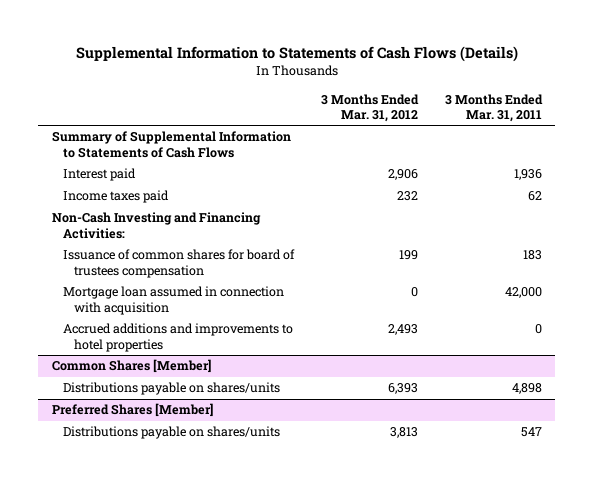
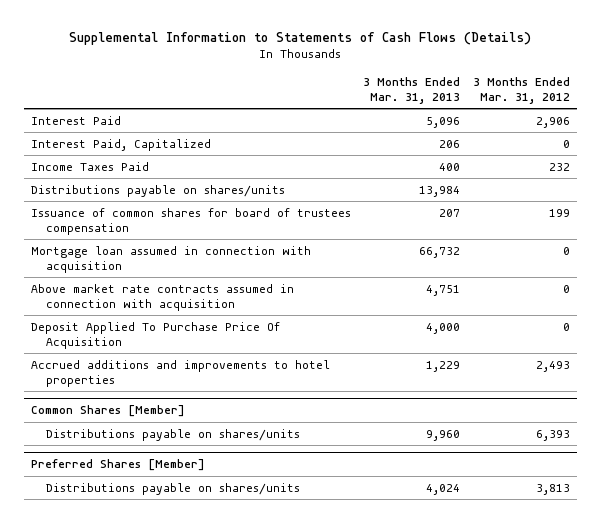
- | 3 Months Ended Mar. 31, 2012 | 3 Months Ended Mar. 31, 2011
+ | 3 Months Ended Mar. 31, 2013 | 3 Months Ended Mar. 31, 2012
- Summary of Supplemental Information to Statements of Cash Flows
- Interest paid | 2,906 | 1,936
- Income taxes paid | 232 | 62
- Non-Cash Investing and Financing Activities:
+ Interest Paid | 5,096 | 2,906
+ Interest Paid, Capitalized | 206 | 0
+ Income Taxes Paid | 400 | 232
+ Distributions payable on shares/units | 13,984 |
+ Above market rate contracts assumed in connection with acquisition | 4,751 | 0
+ Deposit Applied To Purchase Price Of Acquisition | 4,000 | 0

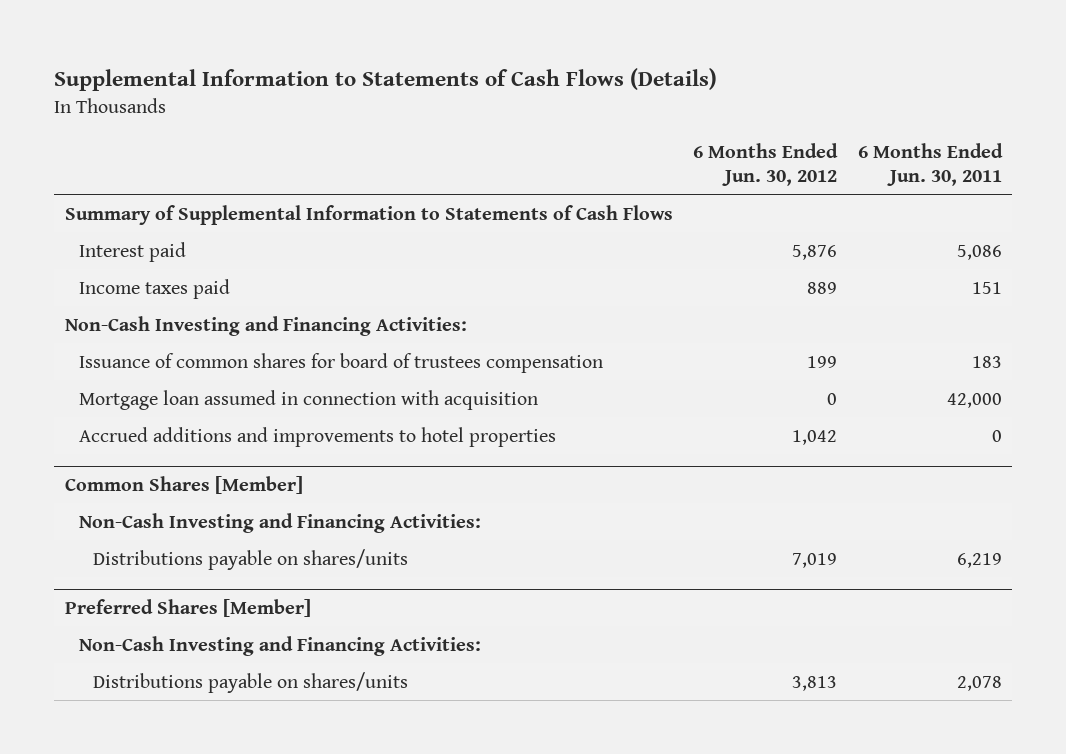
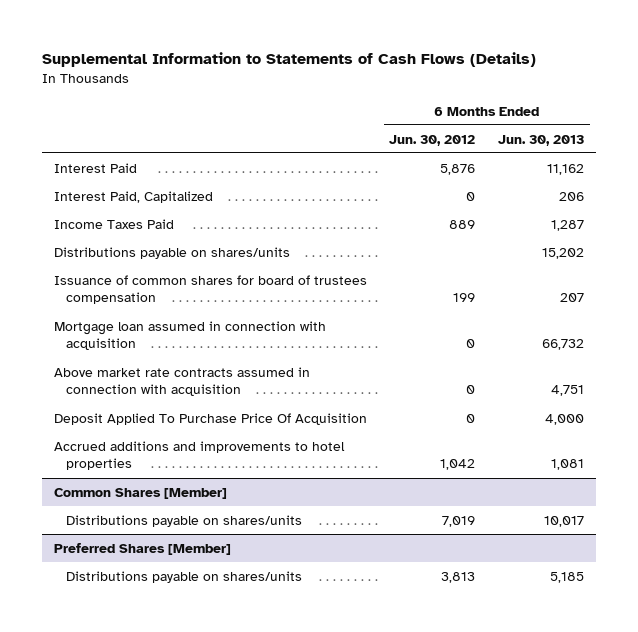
- | 6 Months Ended Jun. 30, 2012 | 6 Months Ended Jun. 30, 2011
+ | 6 Months Ended Jun. 30, 2012 | 6 Months Ended Jun. 30, 2013
- Summary of Supplemental Information to Statements of Cash Flows
- Interest paid | 5,876 | 5,086
- Income taxes paid | 889 | 151
- Non-Cash Investing and Financing Activities:
+ Interest Paid | 5,876 | 11,162
+ Interest Paid, Capitalized | 0 | 206
+ Income Taxes Paid | 889 | 1,287
+ Distributions payable on shares/units | | 15,202
+ Above market rate contracts assumed in connection with acquisition | 0 | 4,751
+ Deposit Applied To Purchase Price Of Acquisition | 0 | 4,000
@ Common Shares [Member]
- Non-Cash Investing and Financing Activities:
@ Preferred Shares [Member]
- Non-Cash Investing and Financing Activities:

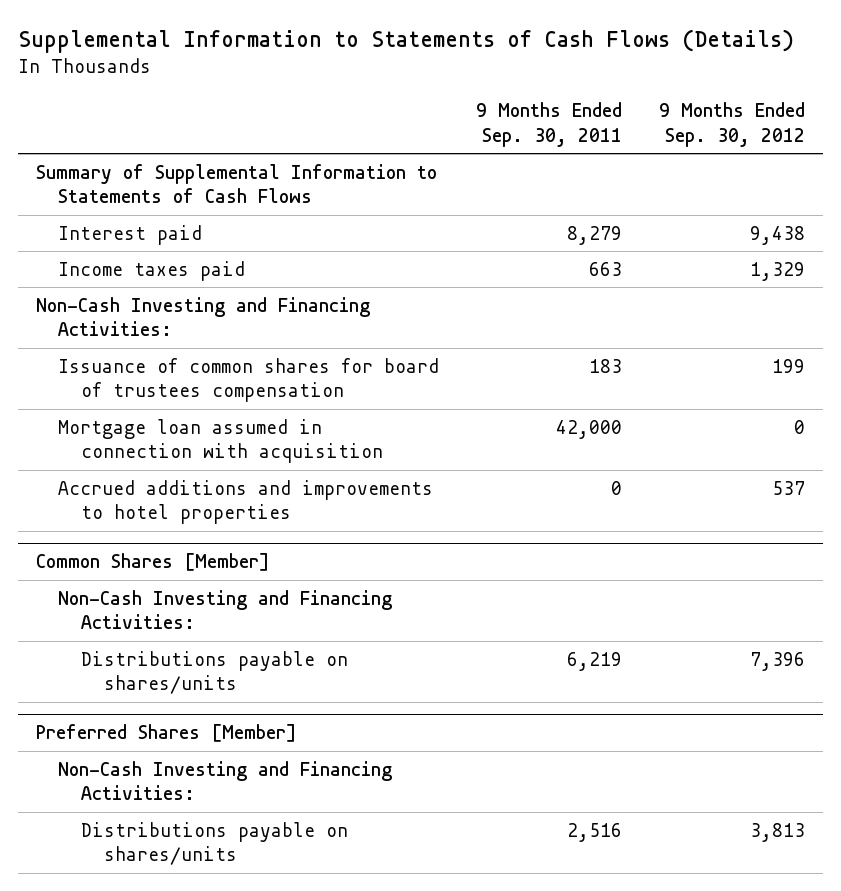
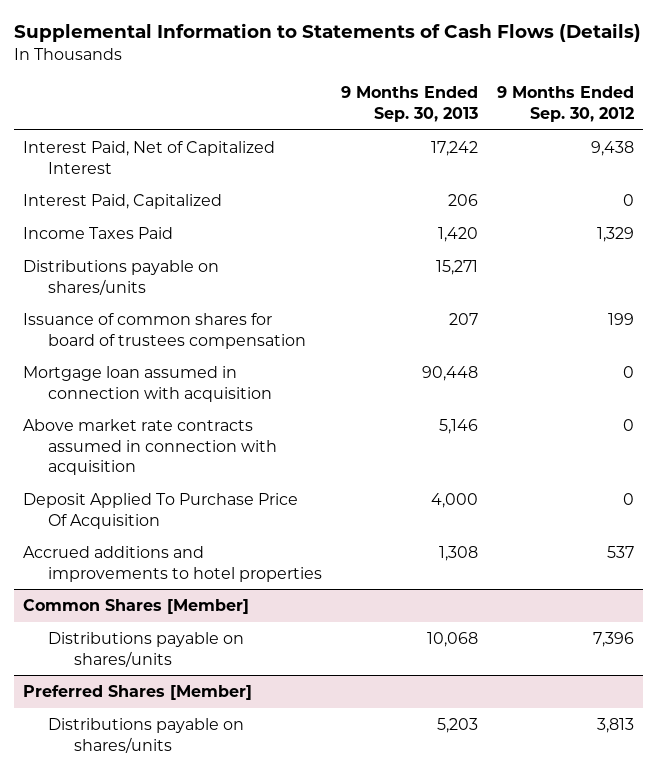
- | 9 Months Ended Sep. 30, 2011 | 9 Months Ended Sep. 30, 2012
+ | 9 Months Ended Sep. 30, 2013 | 9 Months Ended Sep. 30, 2012
- Summary of Supplemental Information to Statements of Cash Flows
- Interest paid | 8,279 | 9,438
- Income taxes paid | 663 | 1,329
- Non-Cash Investing and Financing Activities:
+ Interest Paid, Net of Capitalized Interest | 17,242 | 9,438
+ Interest Paid, Capitalized | 206 | 0
+ Income Taxes Paid | 1,420 | 1,329
+ Distributions payable on shares/units | 15,271 |
+ Above market rate contracts assumed in connection with acquisition | 5,146 | 0
+ Deposit Applied To Purchase Price Of Acquisition | 4,000 | 0
@ Common Shares [Member]
- Non-Cash Investing and Financing Activities:
@ Preferred Shares [Member]
- Non-Cash Investing and Financing Activities:

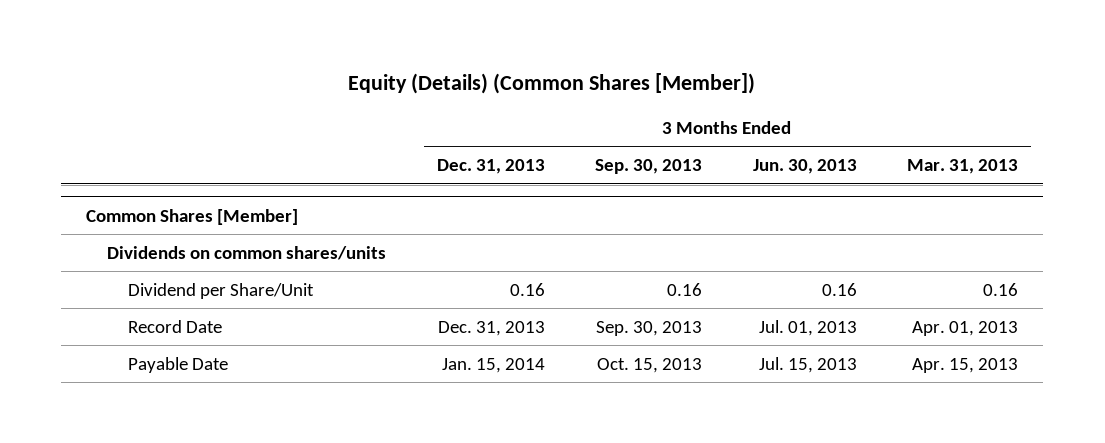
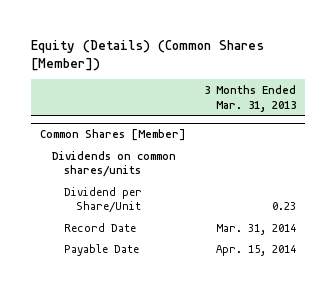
- | 3 Months Ended Dec. 31, 2013 | 3 Months Ended Sep. 30, 2013 | 3 Months Ended Jun. 30, 2013 | 3 Months Ended Mar. 31, 2013
+ | 3 Months Ended Mar. 31, 2013
@ Common Shares [Member]
- Dividend per Share/Unit | 0.16 | 0.16 | 0.16 | 0.16
- Record Date | Dec. 31, 2013 | Sep. 30, 2013 | Jul. 01, 2013 | Apr. 01, 2013
- Payable Date | Jan. 15, 2014 | Oct. 15, 2013 | Jul. 15, 2013 | Apr. 15, 2013
+ Dividend per Share/Unit | 0.23
+ Record Date | Mar. 31, 2014
+ Payable Date | Apr. 15, 2014

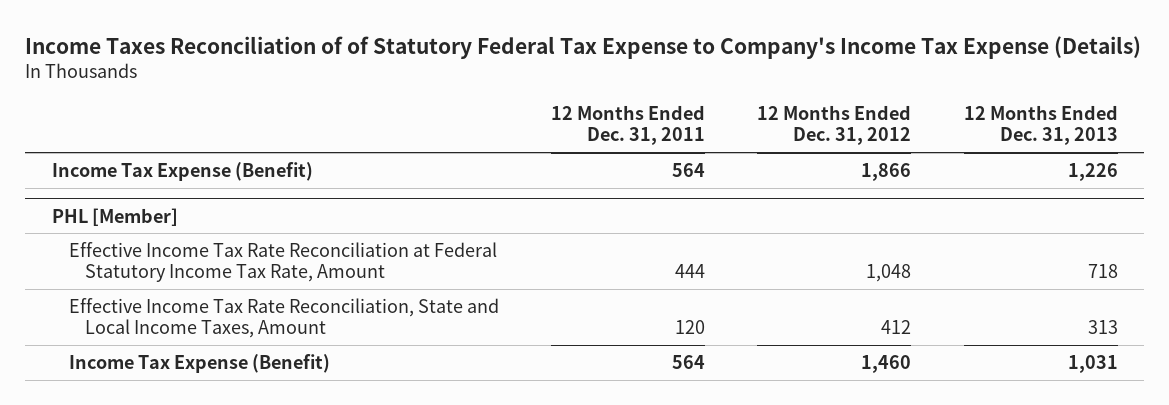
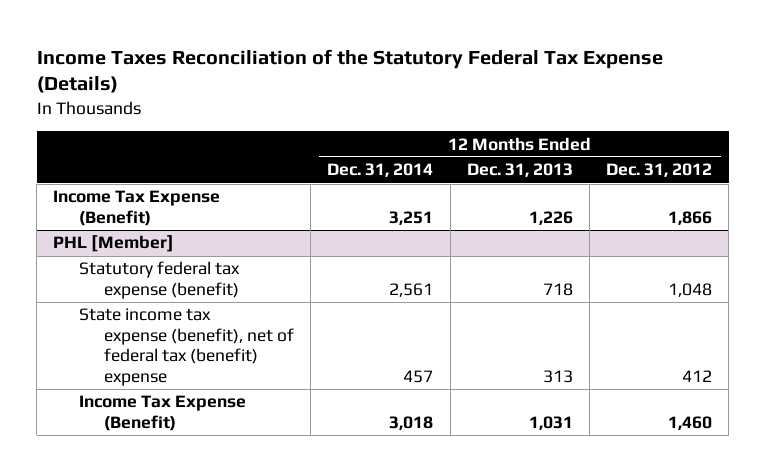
- Income Taxes Reconciliation of of Statutory Federal Tax Expense to Company's Income Tax Expense (Details)
+ Income Taxes Reconciliation of the Statutory Federal Tax Expense (Details)
- | 12 Months Ended Dec. 31, 2011 | 12 Months Ended Dec. 31, 2012 | 12 Months Ended Dec. 31, 2013
+ | 12 Months Ended Dec. 31, 2014 | 12 Months Ended Dec. 31, 2013 | 12 Months Ended Dec. 31, 2012
@ PHL [Member]
- Effective Income Tax Rate Reconciliation at Federal Statutory Income Tax Rate, Amount | 444 | 1,048 | 718
- Effective Income Tax Rate Reconciliation, State and Local Income Taxes, Amount | 120 | 412 | 313
+ Statutory federal tax expense (benefit) | 2,561 | 718 | 1,048
+ State income tax expense (benefit), net of federal tax (benefit) expense | 457 | 313 | 412

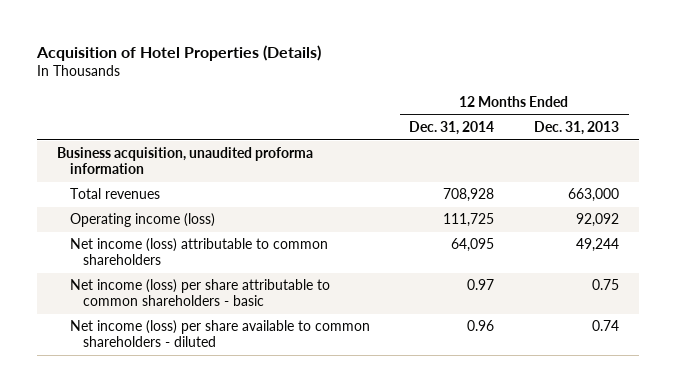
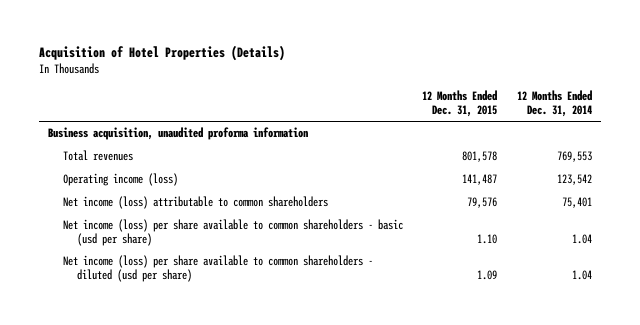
- | 12 Months Ended Dec. 31, 2014 | 12 Months Ended Dec. 31, 2013
+ | 12 Months Ended Dec. 31, 2015 | 12 Months Ended Dec. 31, 2014
- Total revenues | 708,928 | 663,000
- Operating income (loss) | 111,725 | 92,092
- Net income (loss) attributable to common shareholders | 64,095 | 49,244
- Net income (loss) per share attributable to common shareholders - basic | 0.97 | 0.75
- Net income (loss) per share available to common shareholders - diluted | 0.96 | 0.74
+ Total revenues | 801,578 | 769,553
+ Operating income (loss) | 141,487 | 123,542
+ Net income (loss) attributable to common shareholders | 79,576 | 75,401
+ Net income (loss) per share available to common shareholders - basic (usd per share) | 1.10 | 1.04
+ Net income (loss) per share available to common shareholders - diluted (usd per share) | 1.09 | 1.04

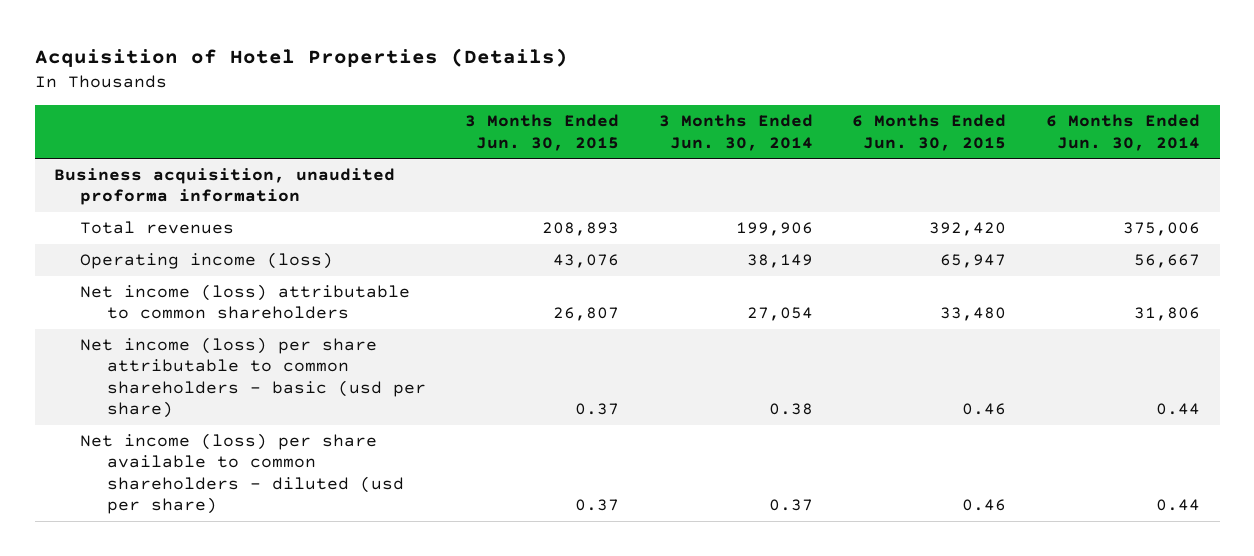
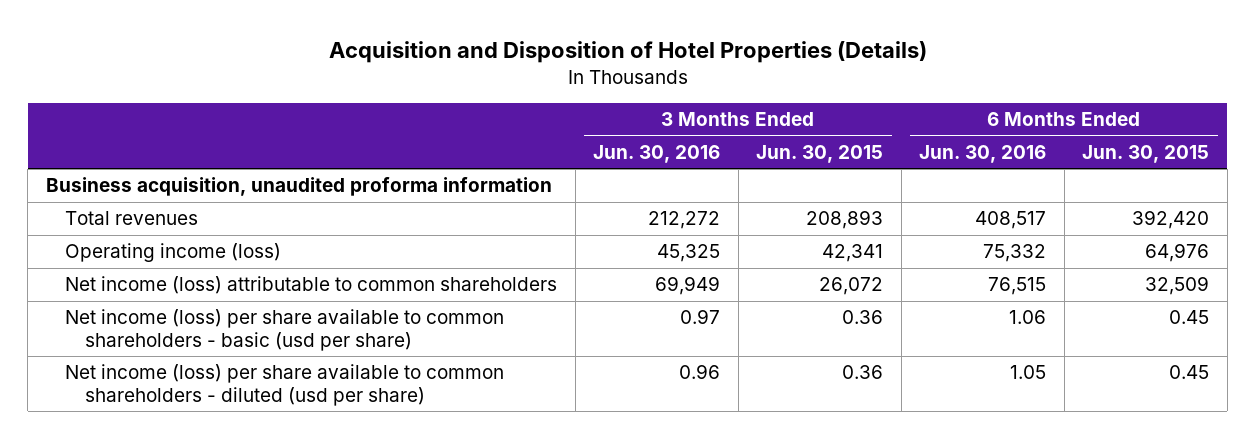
- Acquisition of Hotel Properties (Details)
+ Acquisition and Disposition of Hotel Properties (Details)
- | 3 Months Ended Jun. 30, 2015 | 3 Months Ended Jun. 30, 2014 | 6 Months Ended Jun. 30, 2015 | 6 Months Ended Jun. 30, 2014
+ | 3 Months Ended Jun. 30, 2016 | 3 Months Ended Jun. 30, 2015 | 6 Months Ended Jun. 30, 2016 | 6 Months Ended Jun. 30, 2015
- Operating income (loss) | 43,076 | 38,149 | 65,947 | 56,667
- Net income (loss) attributable to common shareholders | 26,807 | 27,054 | 33,480 | 31,806
- Net income (loss) per share attributable to common shareholders - basic (usd per share) | 0.37 | 0.38 | 0.46 | 0.44
- Net income (loss) per share available to common shareholders - diluted (usd per share) | 0.37 | 0.37 | 0.46 | 0.44
+ Operating income (loss) | 45,325 | 42,341 | 75,332 | 64,976
+ Net income (loss) attributable to common shareholders | 69,949 | 26,072 | 76,515 | 32,509
+ Net income (loss) per share available to common shareholders - basic (usd per share) | 0.97 | 0.36 | 1.06 | 0.45
+ Net income (loss) per share available to common shareholders - diluted (usd per share) | 0.96 | 0.36 | 1.05 | 0.45

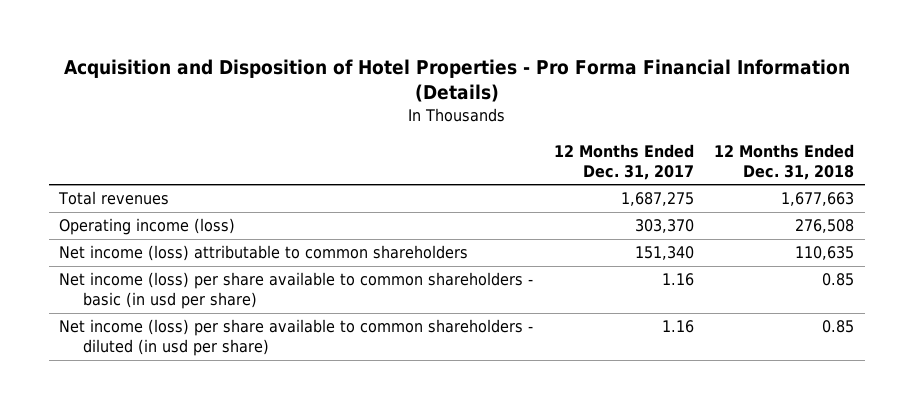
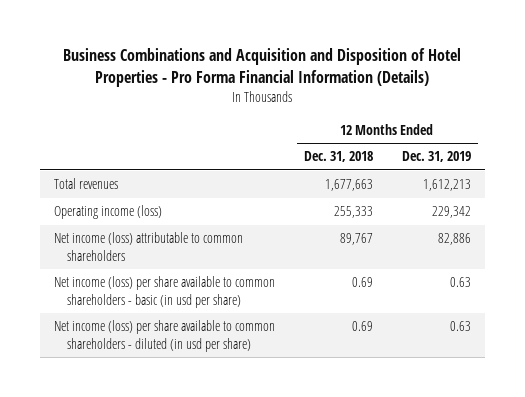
- Acquisition and Disposition of Hotel Properties - Pro Forma Financial Information (Details)
+ Business Combinations and Acquisition and Disposition of Hotel Properties - Pro Forma Financial Information (Details)
- | 12 Months Ended Dec. 31, 2017 | 12 Months Ended Dec. 31, 2018
+ | 12 Months Ended Dec. 31, 2018 | 12 Months Ended Dec. 31, 2019
- Operating income (loss) | 303,370 | 276,508
- Net income (loss) attributable to common shareholders | 151,340 | 110,635
- Net income (loss) per share available to common shareholders - basic (in usd per share) | 1.16 | 0.85
- Net income (loss) per share available to common shareholders - diluted (in usd per share) | 1.16 | 0.85
+ Operating income (loss) | 255,333 | 229,342
+ Net income (loss) attributable to common shareholders | 89,767 | 82,886
+ Net income (loss) per share available to common shareholders - basic (in usd per share) | 0.69 | 0.63
+ Net income (loss) per share available to common shareholders - diluted (in usd per share) | 0.69 | 0.63

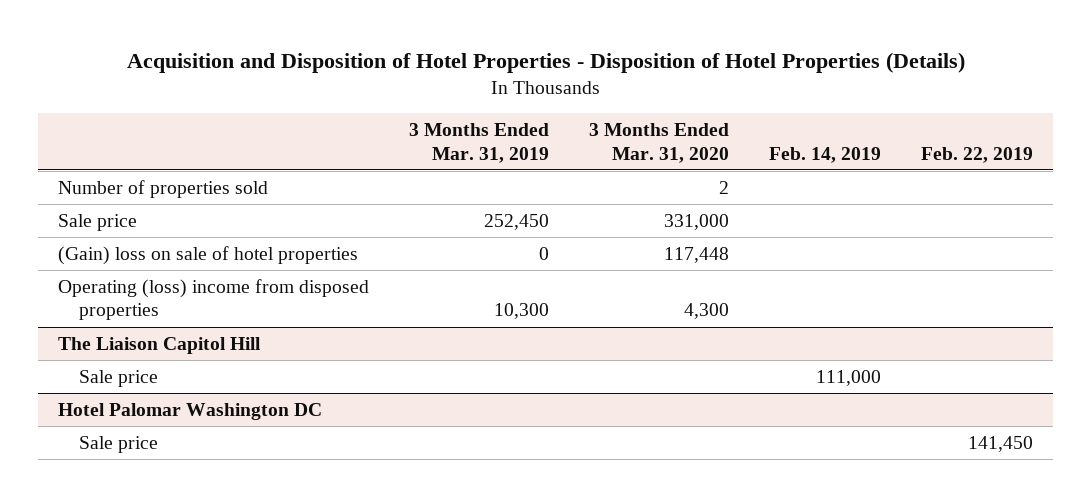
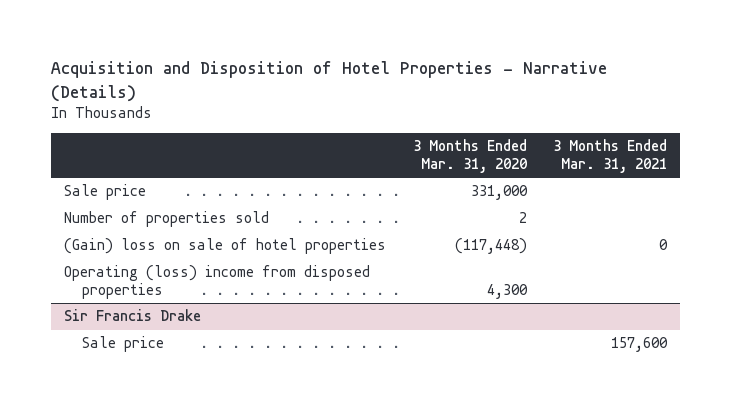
- Acquisition and Disposition of Hotel Properties - Disposition of Hotel Properties (Details)
+ Acquisition and Disposition of Hotel Properties - Narrative (Details)
- | 3 Months Ended Mar. 31, 2019 | 3 Months Ended Mar. 31, 2020 | Feb. 14, 2019 | Feb. 22, 2019
+ | 3 Months Ended Mar. 31, 2020 | 3 Months Ended Mar. 31, 2021
- (Gain) loss on sale of hotel properties | 0 | 117,448 | |
moved down: Number of properties sold | 2 |
+ (Gain) loss on sale of hotel properties | (117,448) | 0
- The Liaison Capitol Hill
- Sale price | | | 111,000 |
- Hotel Palomar Washington DC
+ Sir Francis Drake

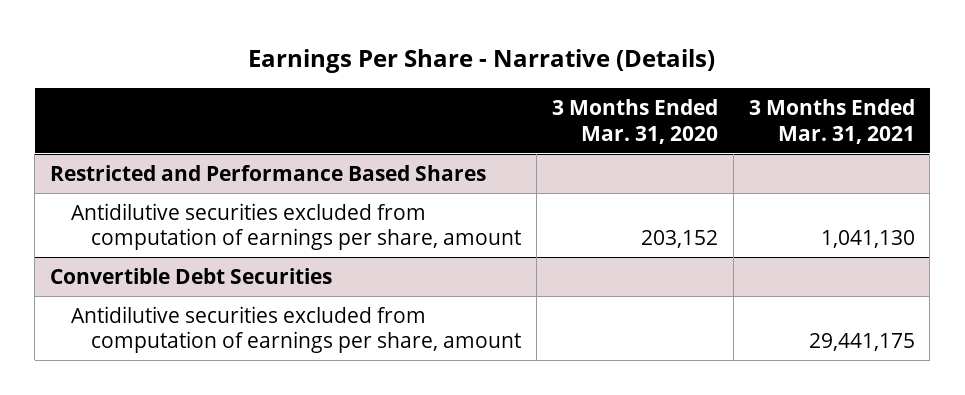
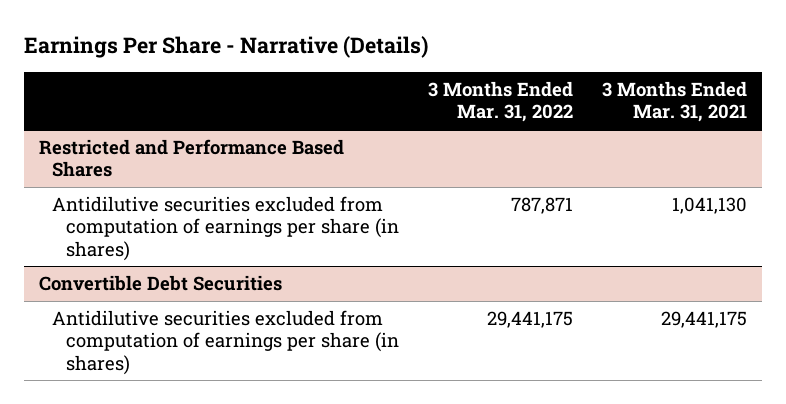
- | 3 Months Ended Mar. 31, 2020 | 3 Months Ended Mar. 31, 2021
+ | 3 Months Ended Mar. 31, 2022 | 3 Months Ended Mar. 31, 2021
@ Restricted and Performance Based Shares
- Antidilutive securities excluded from computation of earnings per share, amount | 203,152 | 1,041,130
+ Antidilutive securities excluded from computation of earnings per share (in shares) | 787,871 | 1,041,130
@ Convertible Debt Securities
- Antidilutive securities excluded from computation of earnings per share, amount | | 29,441,175
+ Antidilutive securities excluded from computation of earnings per share (in shares) | 29,441,175 | 29,441,175

